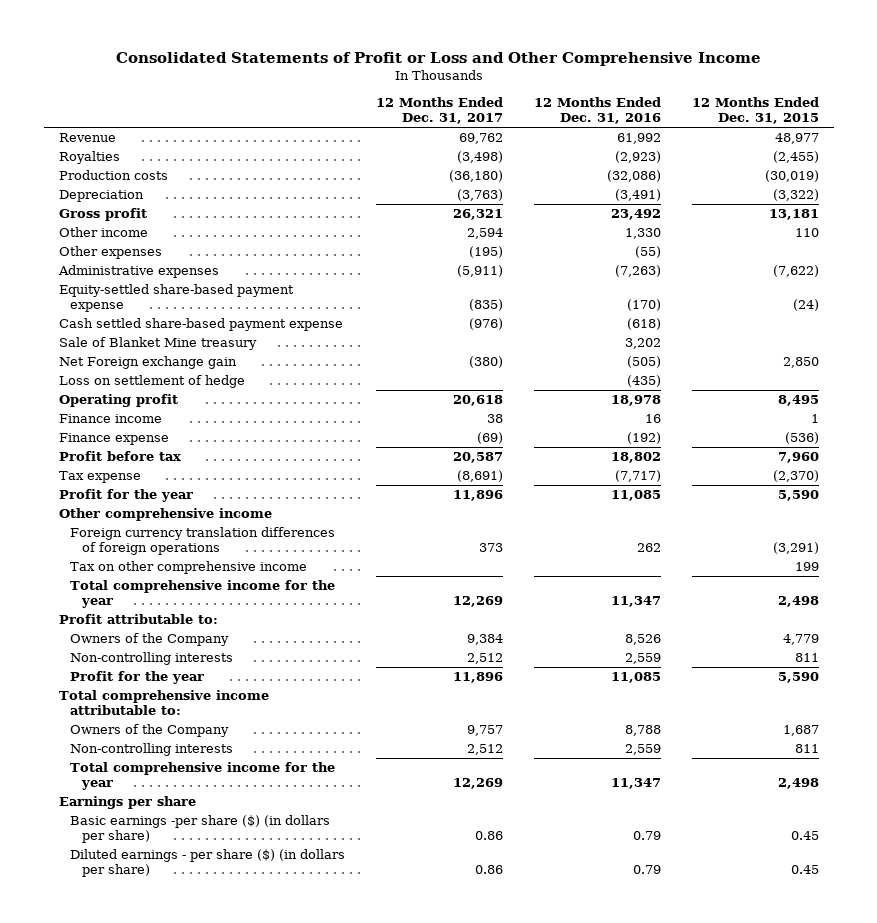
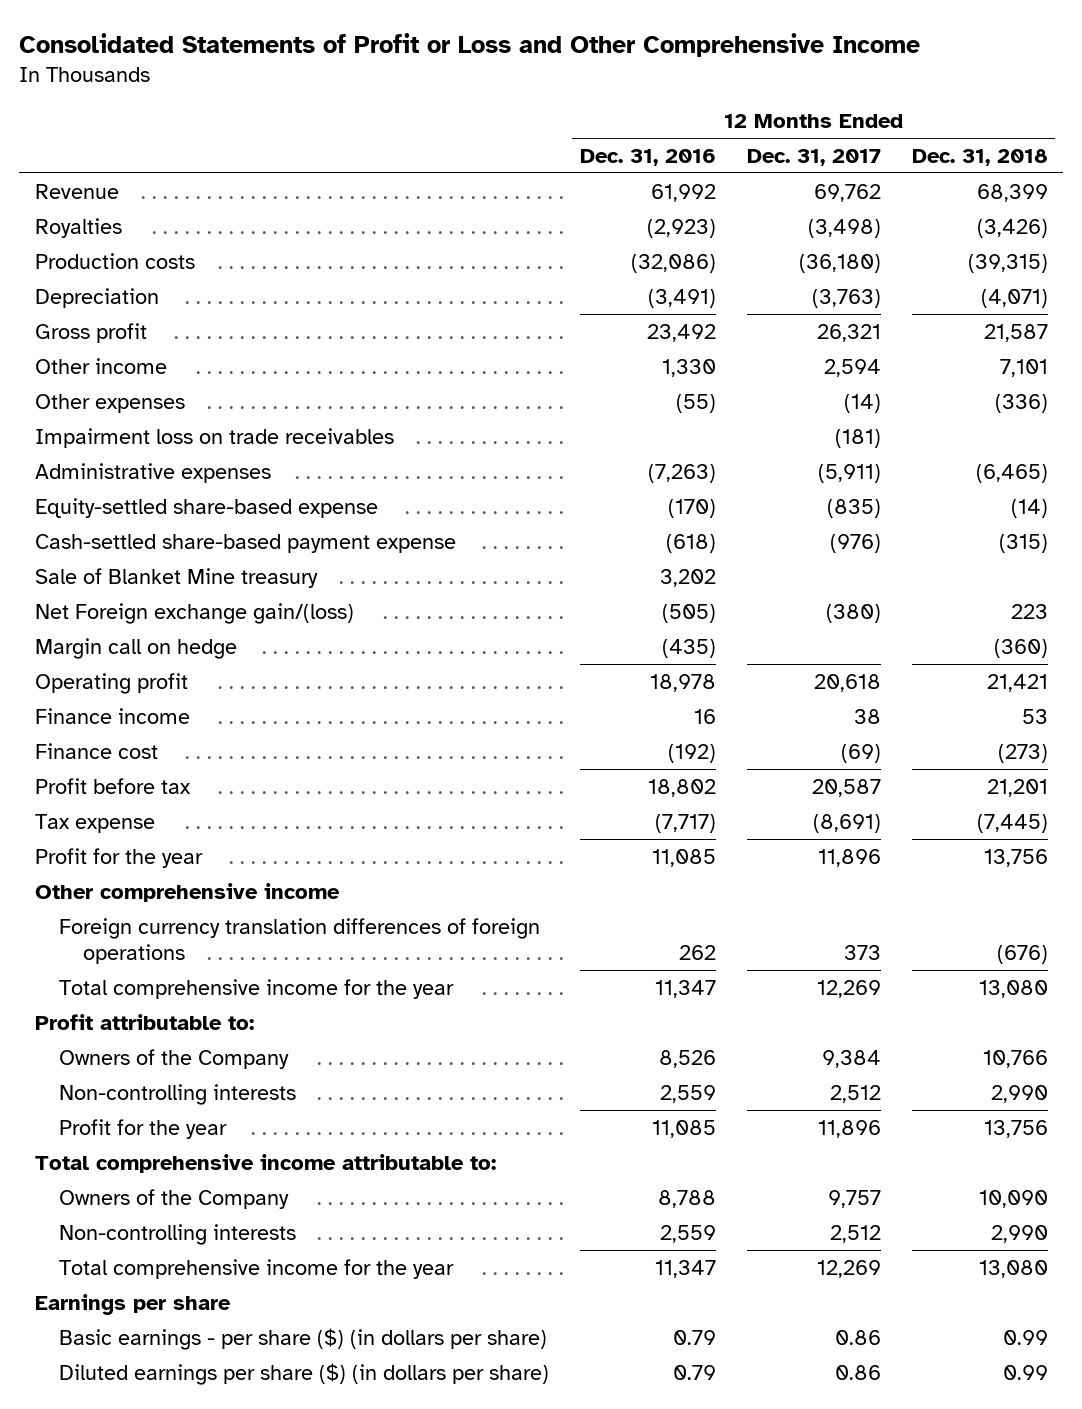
- | 12 Months Ended Dec. 31, 2017 | 12 Months Ended Dec. 31, 2016 | 12 Months Ended Dec. 31, 2015
+ | 12 Months Ended Dec. 31, 2016 | 12 Months Ended Dec. 31, 2017 | 12 Months Ended Dec. 31, 2018
- Other expenses | (195) | (55) |
+ Other expenses | (55) | (14) | (336)
+ Impairment loss on trade receivables | | (181) |
- Equity-settled share-based payment expense | (835) | (170) | (24)
- Cash settled share-based payment expense | (976) | (618) |
+ Equity-settled share-based expense | (170) | (835) | (14)
+ Cash-settled share-based payment expense | (618) | (976) | (315)
- Net Foreign exchange gain | (380) | (505) | 2,850
- Loss on settlement of hedge | | (435) |
+ Net Foreign exchange gain/(loss) | (505) | (380) | 223
+ Margin call on hedge | (435) | | (360)
- Finance expense | (69) | (192) | (536)
+ Finance cost | (192) | (69) | (273)
- Tax on other comprehensive income | | | 199
- Basic earnings -per share ($) (in dollars per share) | 0.86 | 0.79 | 0.45
- Diluted earnings - per share ($) (in dollars per share) | 0.86 | 0.79 | 0.45
+ Basic earnings - per share ($) (in dollars per share) | 0.79 | 0.86 | 0.99
+ Diluted earnings per share ($) (in dollars per share) | 0.79 | 0.86 | 0.99

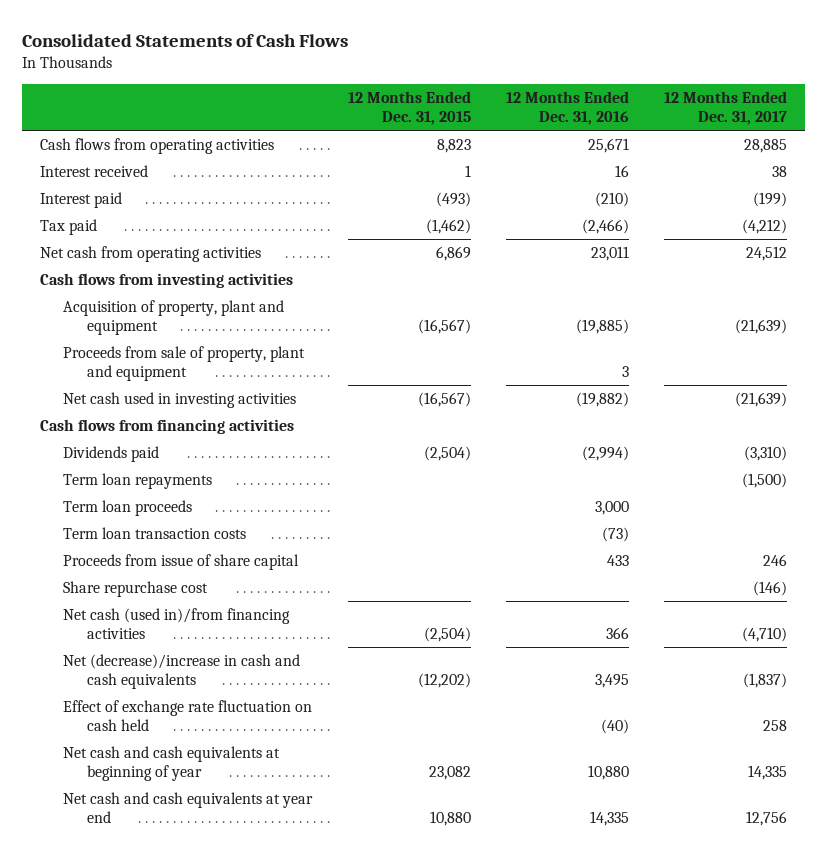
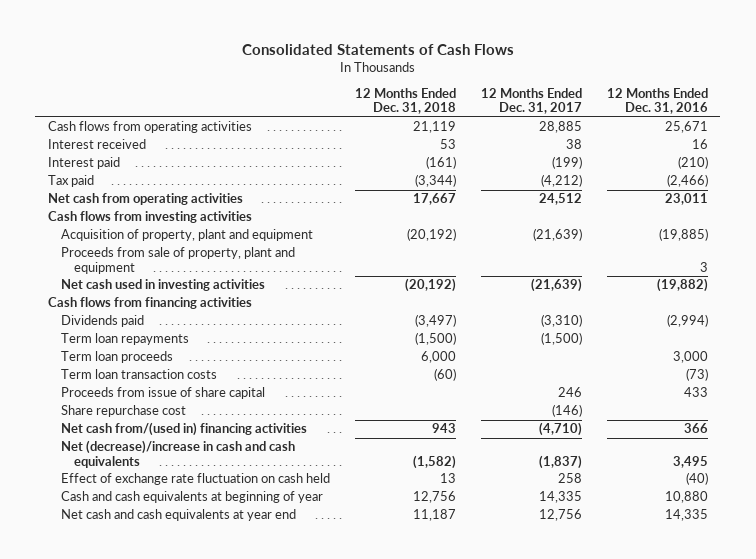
- | 12 Months Ended Dec. 31, 2015 | 12 Months Ended Dec. 31, 2016 | 12 Months Ended Dec. 31, 2017
+ | 12 Months Ended Dec. 31, 2018 | 12 Months Ended Dec. 31, 2017 | 12 Months Ended Dec. 31, 2016
- Net cash (used in)/from financing activities | (2,504) | 366 | (4,710)
+ Net cash from/(used in) financing activities | 943 | (4,710) | 366
- Net cash and cash equivalents at beginning of year | 23,082 | 10,880 | 14,335
+ Cash and cash equivalents at beginning of year | 12,756 | 14,335 | 10,880

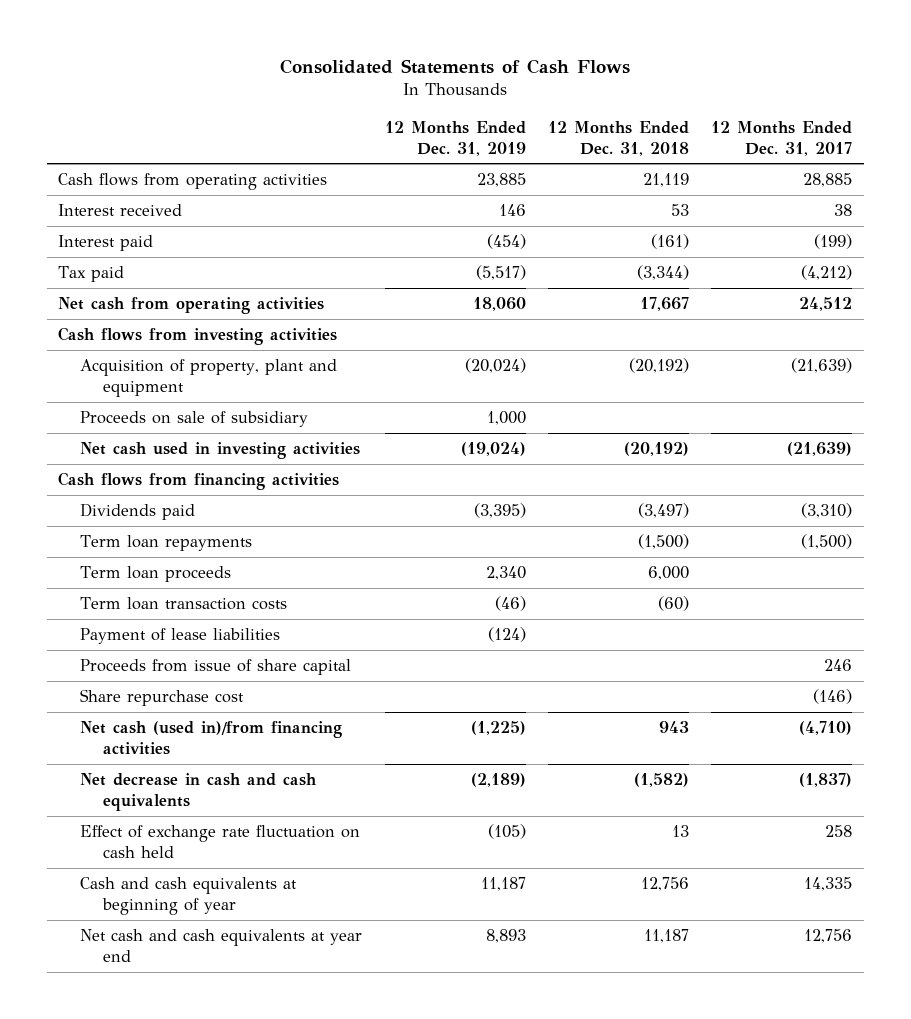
- | 12 Months Ended Dec. 31, 2018 | 12 Months Ended Dec. 31, 2017 | 12 Months Ended Dec. 31, 2016
+ | 12 Months Ended Dec. 31, 2019 | 12 Months Ended Dec. 31, 2018 | 12 Months Ended Dec. 31, 2017
- Proceeds from sale of property, plant and equipment | | | 3
+ Proceeds on sale of subsidiary | 1,000 | |
+ Payment of lease liabilities | (124) | |
- Net cash from/(used in) financing activities | 943 | (4,710) | 366
- Net (decrease)/increase in cash and cash equivalents | (1,582) | (1,837) | 3,495
+ Net cash (used in)/from financing activities | (1,225) | 943 | (4,710)
+ Net decrease in cash and cash equivalents | (2,189) | (1,582) | (1,837)

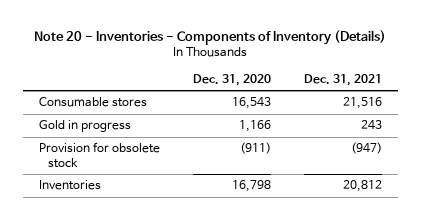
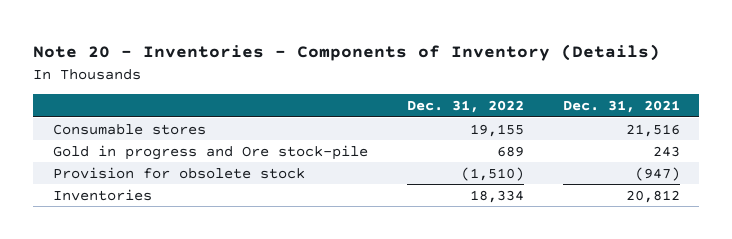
- | Dec. 31, 2020 | Dec. 31, 2021
+ | Dec. 31, 2022 | Dec. 31, 2021
- Gold in progress | 1,166 | 243
+ Gold in progress and Ore stock-pile | 689 | 243

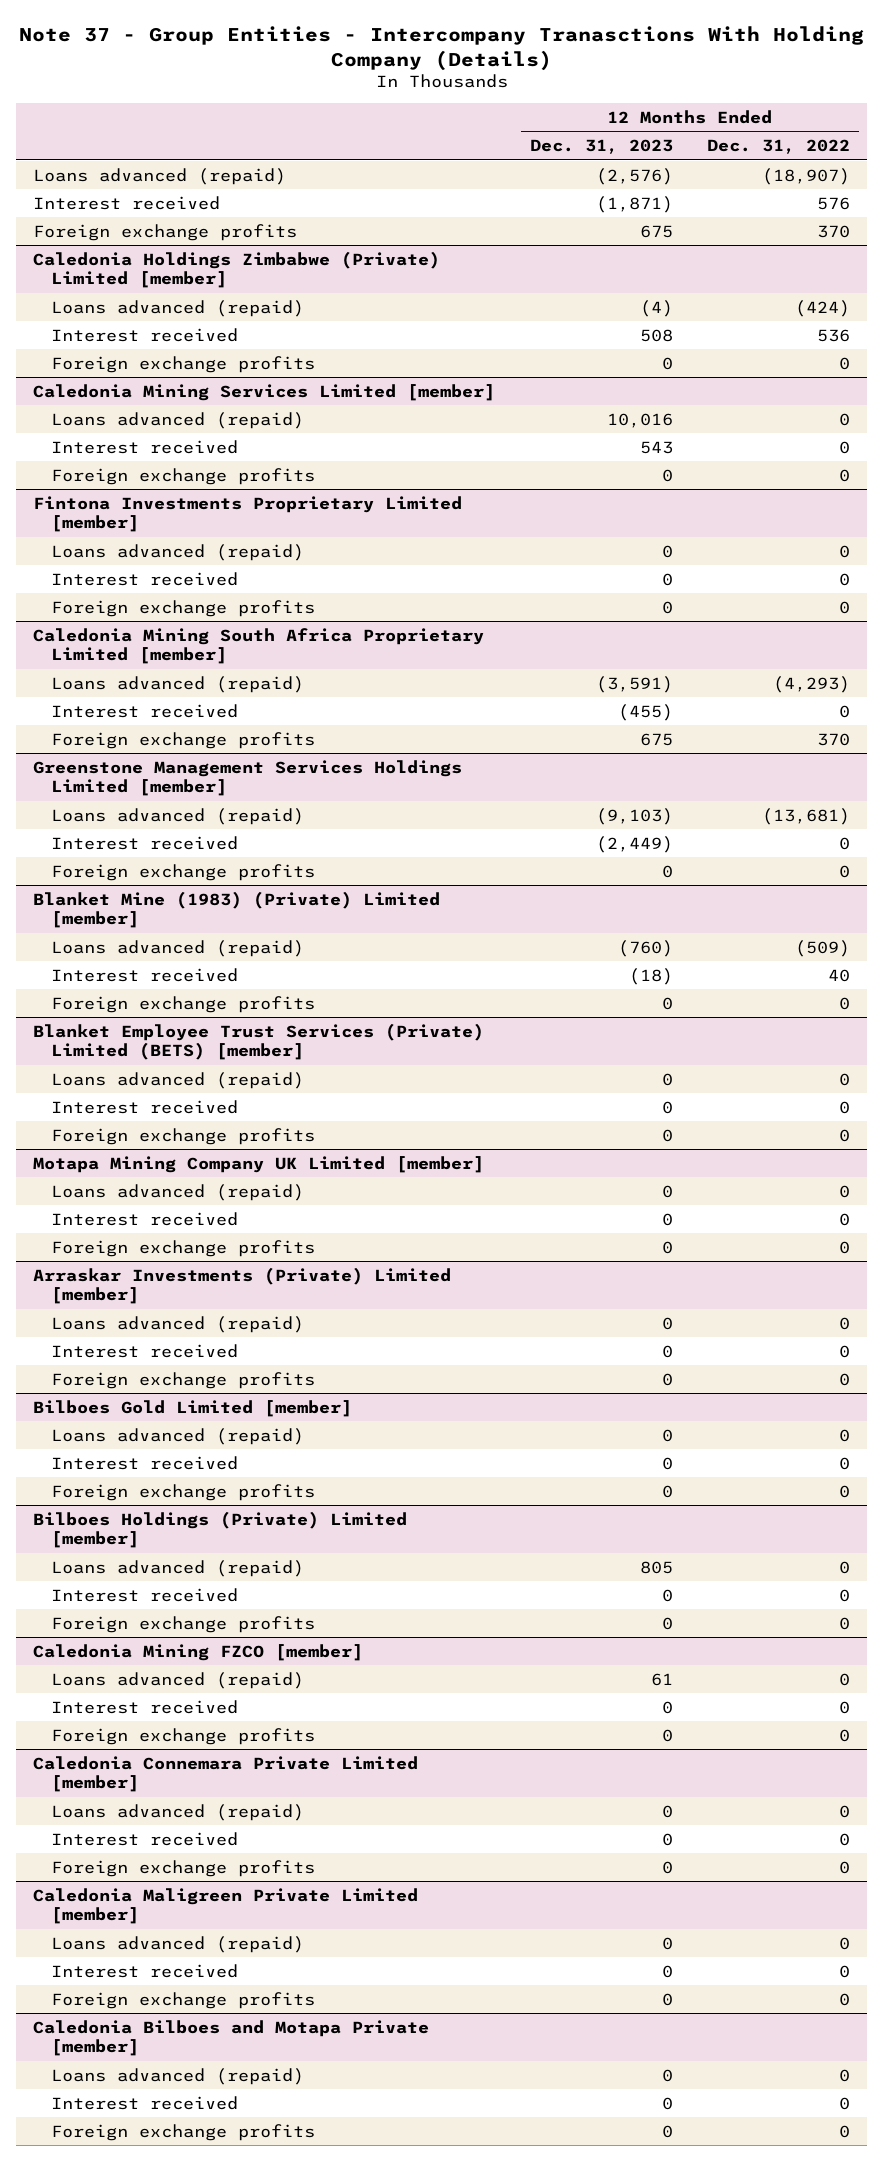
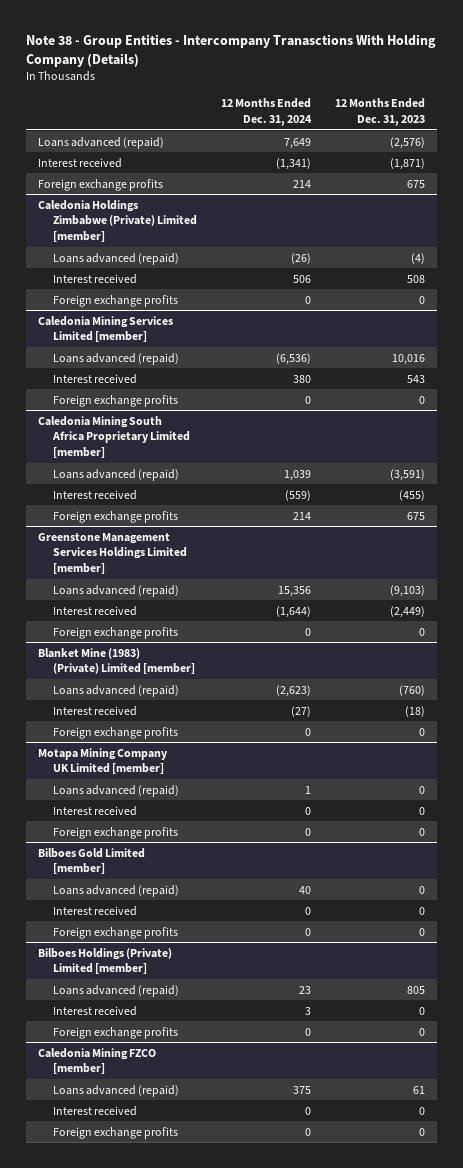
- Note 37 - Group Entities - Intercompany Tranasctions With Holding Company (Details)
+ Note 38 - Group Entities - Intercompany Tranasctions With Holding Company (Details)
- | 12 Months Ended Dec. 31, 2023 | 12 Months Ended Dec. 31, 2022
+ | 12 Months Ended Dec. 31, 2024 | 12 Months Ended Dec. 31, 2023
- Fintona Investments Proprietary Limited [member]
- Loans advanced (repaid) | 0 | 0
- Interest received | 0 | 0
- Foreign exchange profits | 0 | 0
- Blanket Employee Trust Services (Private) Limited (BETS) [member]
- Loans advanced (repaid) | 0 | 0
- Interest received | 0 | 0
- Foreign exchange profits | 0 | 0
- Arraskar Investments (Private) Limited [member]
- Loans advanced (repaid) | 0 | 0
- Interest received | 0 | 0
- Foreign exchange profits | 0 | 0
- Caledonia Connemara Private Limited [member]
- Loans advanced (repaid) | 0 | 0
- Interest received | 0 | 0
- Foreign exchange profits | 0 | 0
- Caledonia Maligreen Private Limited [member]
- Loans advanced (repaid) | 0 | 0
- Interest received | 0 | 0
- Foreign exchange profits | 0 | 0
- Caledonia Bilboes and Motapa Private [member]
- Loans advanced (repaid) | 0 | 0
- Interest received | 0 | 0
- Foreign exchange profits | 0 | 0

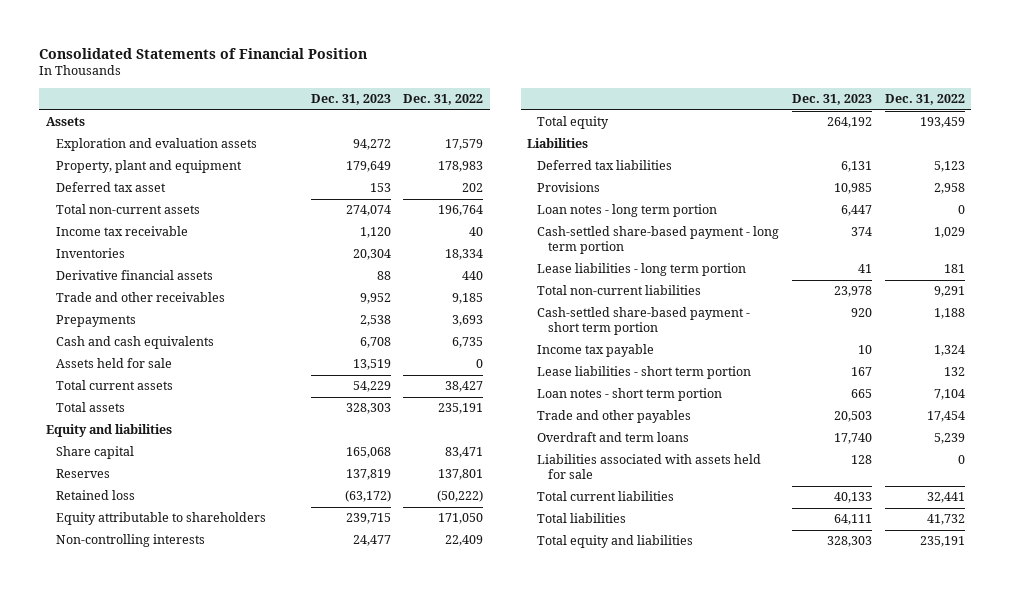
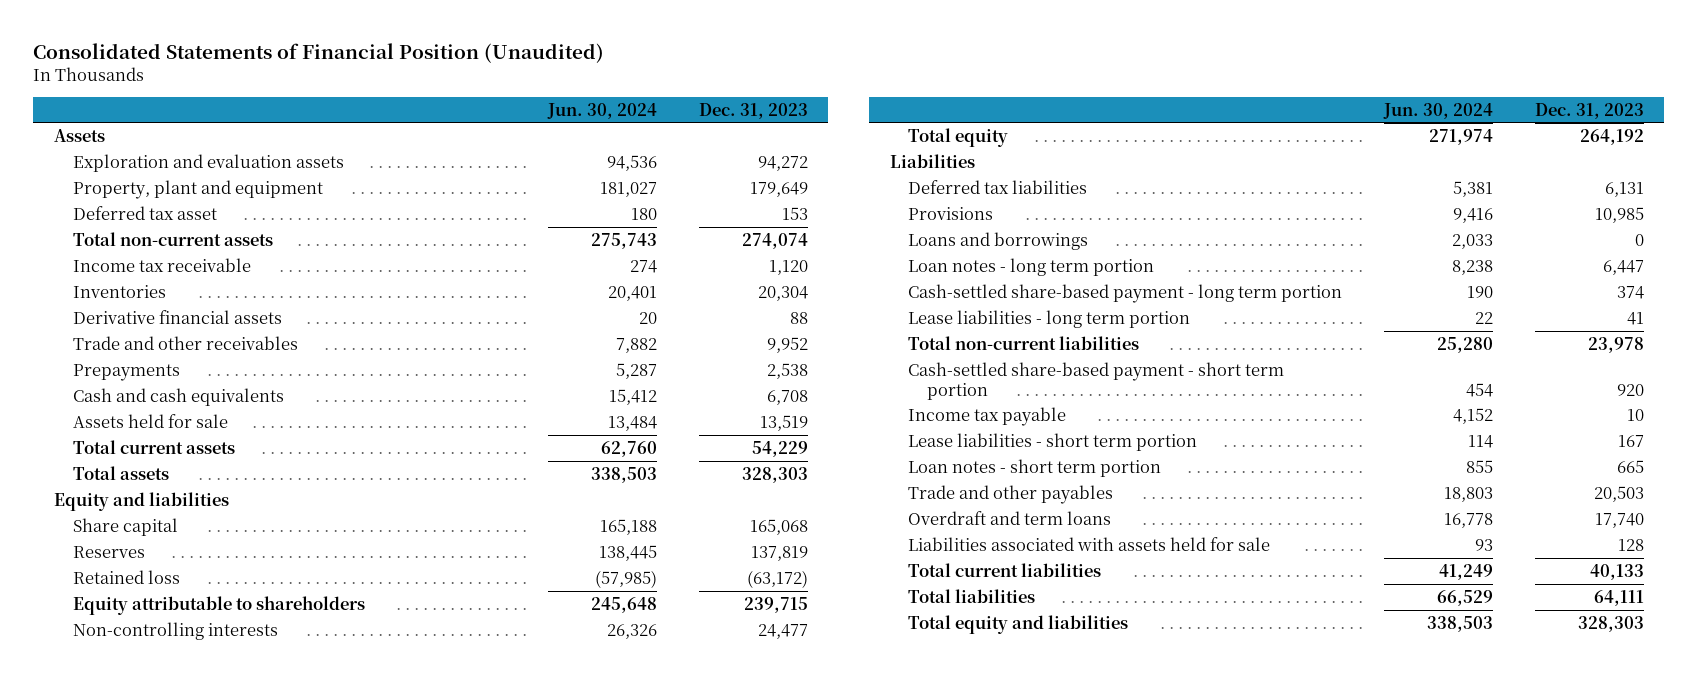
- Consolidated Statements of Financial Position
+ Consolidated Statements of Financial Position (Unaudited)
- | Dec. 31, 2023 | Dec. 31, 2022
+ | Jun. 30, 2024 | Dec. 31, 2023
+ Loans and borrowings | 2,033 | 0

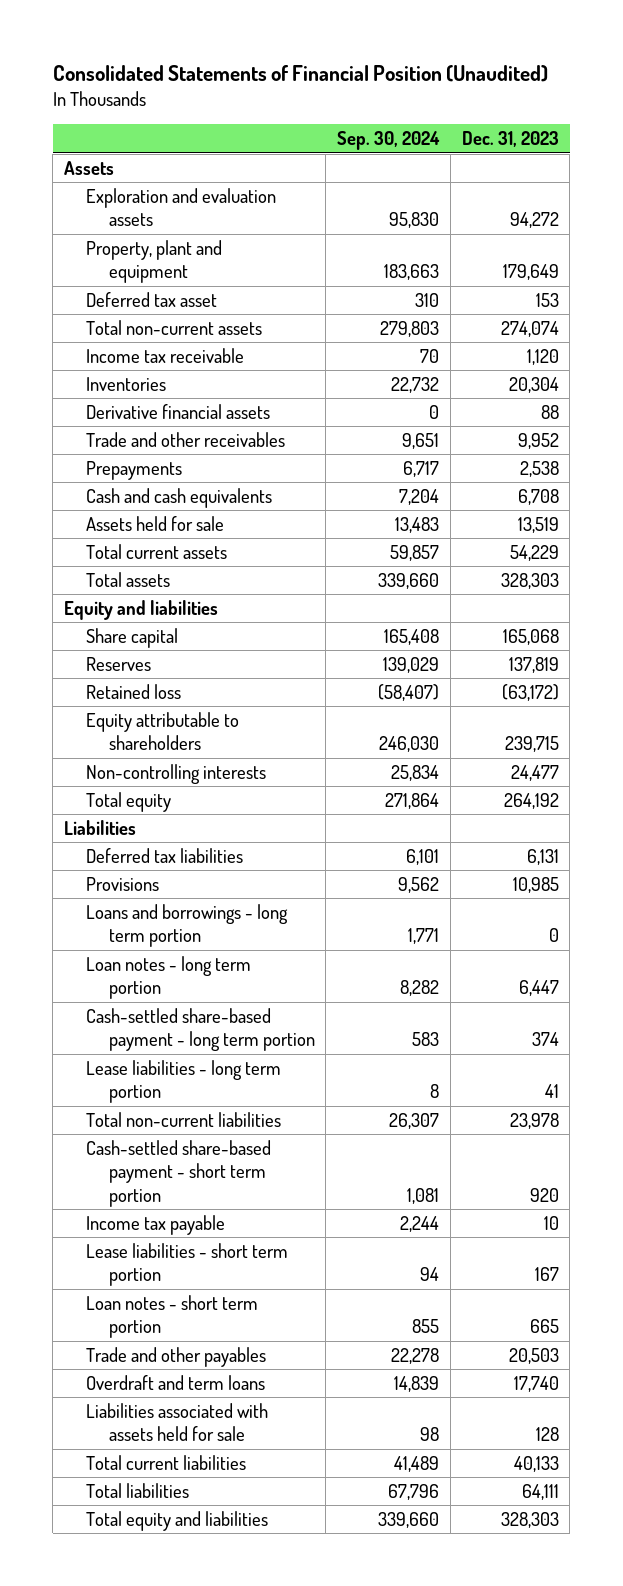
- | Jun. 30, 2024 | Dec. 31, 2023
+ | Sep. 30, 2024 | Dec. 31, 2023
- Loans and borrowings | 2,033 | 0
+ Loans and borrowings - long term portion | 1,771 | 0

